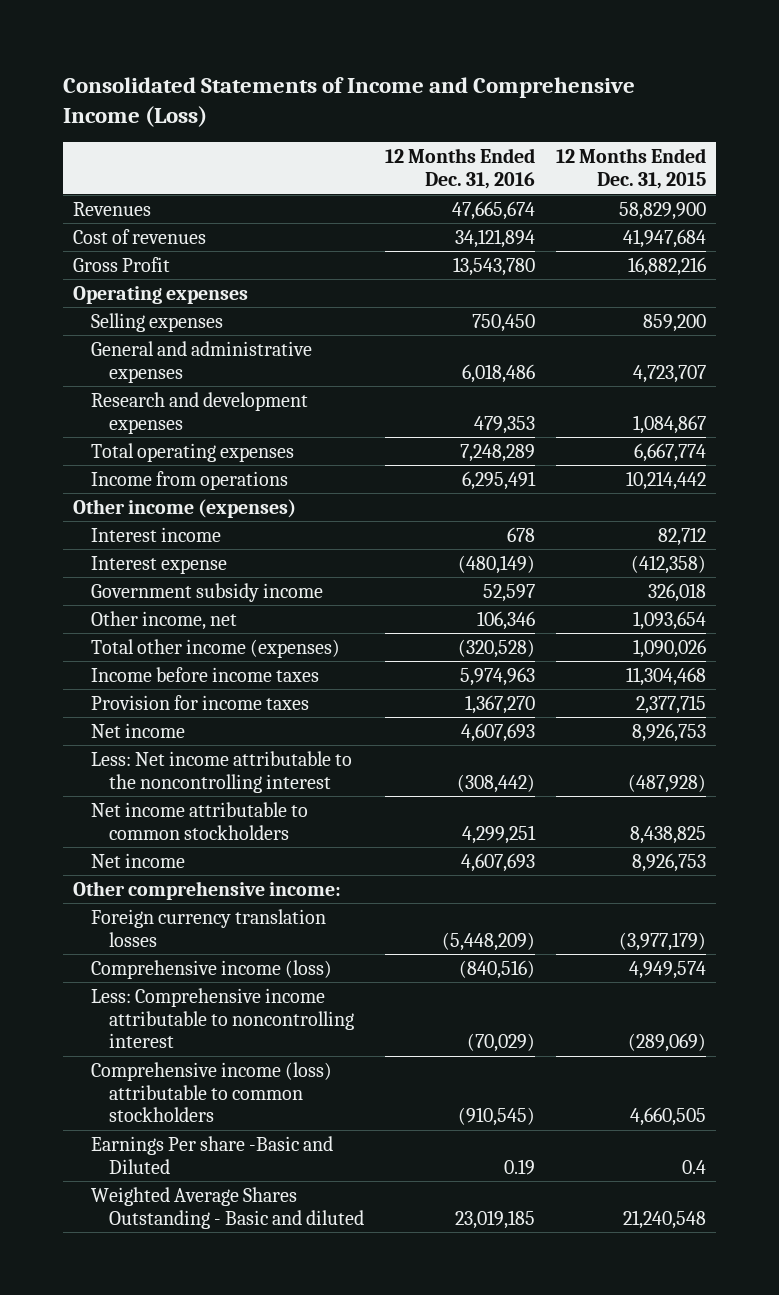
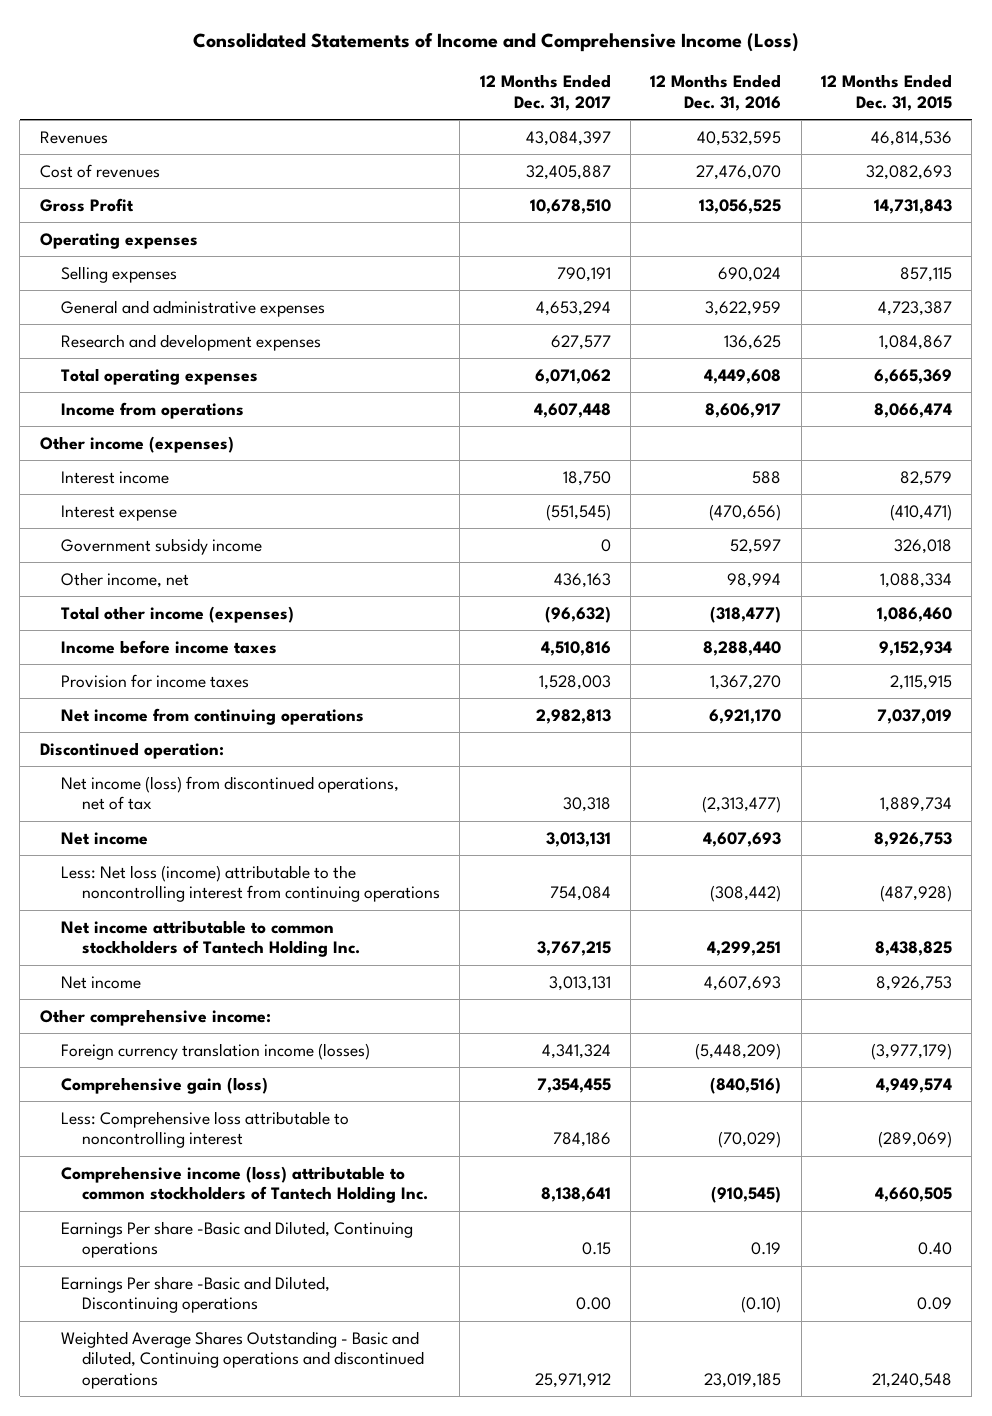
- | 12 Months Ended Dec. 31, 2016 | 12 Months Ended Dec. 31, 2015
+ | 12 Months Ended Dec. 31, 2017 | 12 Months Ended Dec. 31, 2016 | 12 Months Ended Dec. 31, 2015
- Revenues | 47,665,674 | 58,829,900
- Cost of revenues | 34,121,894 | 41,947,684
- Gross Profit | 13,543,780 | 16,882,216
+ Revenues | 43,084,397 | 40,532,595 | 46,814,536
+ Cost of revenues | 32,405,887 | 27,476,070 | 32,082,693
+ Gross Profit | 10,678,510 | 13,056,525 | 14,731,843
- Selling expenses | 750,450 | 859,200
- General and administrative expenses | 6,018,486 | 4,723,707
- Research and development expenses | 479,353 | 1,084,867
- Total operating expenses | 7,248,289 | 6,667,774
- Income from operations | 6,295,491 | 10,214,442
+ Selling expenses | 790,191 | 690,024 | 857,115
+ General and administrative expenses | 4,653,294 | 3,622,959 | 4,723,387
+ Research and development expenses | 627,577 | 136,625 | 1,084,867
+ Total operating expenses | 6,071,062 | 4,449,608 | 6,665,369
+ Income from operations | 4,607,448 | 8,606,917 | 8,066,474
- Interest income | 678 | 82,712
- Interest expense | (480,149) | (412,358)
+ Interest income | 18,750 | 588 | 82,579
+ Interest expense | (551,545) | (470,656) | (410,471)
- Other income, net | 106,346 | 1,093,654
- Total other income (expenses) | (320,528) | 1,090,026
- Income before income taxes | 5,974,963 | 11,304,468
- Provision for income taxes | 1,367,270 | 2,377,715
+ Other income, net | 436,163 | 98,994 | 1,088,334
+ Total other income (expenses) | (96,632) | (318,477) | 1,086,460
+ Income before income taxes | 4,510,816 | 8,288,440 | 9,152,934
+ Provision for income taxes | 1,528,003 | 1,367,270 | 2,115,915
+ Net income from continuing operations | 2,982,813 | 6,921,170 | 7,037,019
+ Discontinued operation:
+ Net income (loss) from discontinued operations, net of tax | 30,318 | (2,313,477) | 1,889,734
- Less: Net income attributable to the noncontrolling interest | (308,442) | (487,928)
- Net income attributable to common stockholders | 4,299,251 | 8,438,825
+ Less: Net loss (income) attributable to the noncontrolling interest from continuing operations | 754,084 | (308,442) | (487,928)
+ Net income attributable to common stockholders of Tantech Holding Inc. | 3,767,215 | 4,299,251 | 8,438,825
- Foreign currency translation losses | (5,448,209) | (3,977,179)
- Comprehensive income (loss) | (840,516) | 4,949,574
- Less: Comprehensive income attributable to noncontrolling interest | (70,029) | (289,069)
- Comprehensive income (loss) attributable to common stockholders | (910,545) | 4,660,505
- Earnings Per share -Basic and Diluted | 0.19 | 0.4
- Weighted Average Shares Outstanding - Basic and diluted | 23,019,185 | 21,240,548
+ Foreign currency translation income (losses) | 4,341,324 | (5,448,209) | (3,977,179)
+ Comprehensive gain (loss) | 7,354,455 | (840,516) | 4,949,574
+ Less: Comprehensive loss attributable to noncontrolling interest | 784,186 | (70,029) | (289,069)
+ Comprehensive income (loss) attributable to common stockholders of Tantech Holding Inc. | 8,138,641 | (910,545) | 4,660,505
+ Earnings Per share -Basic and Diluted, Continuing operations | 0.15 | 0.19 | 0.40
+ Earnings Per share -Basic and Diluted, Discontinuing operations | 0.00 | (0.10) | 0.09
+ Weighted Average Shares Outstanding - Basic and diluted, Continuing operations and discontinued operations | 25,971,912 | 23,019,185 | 21,240,548

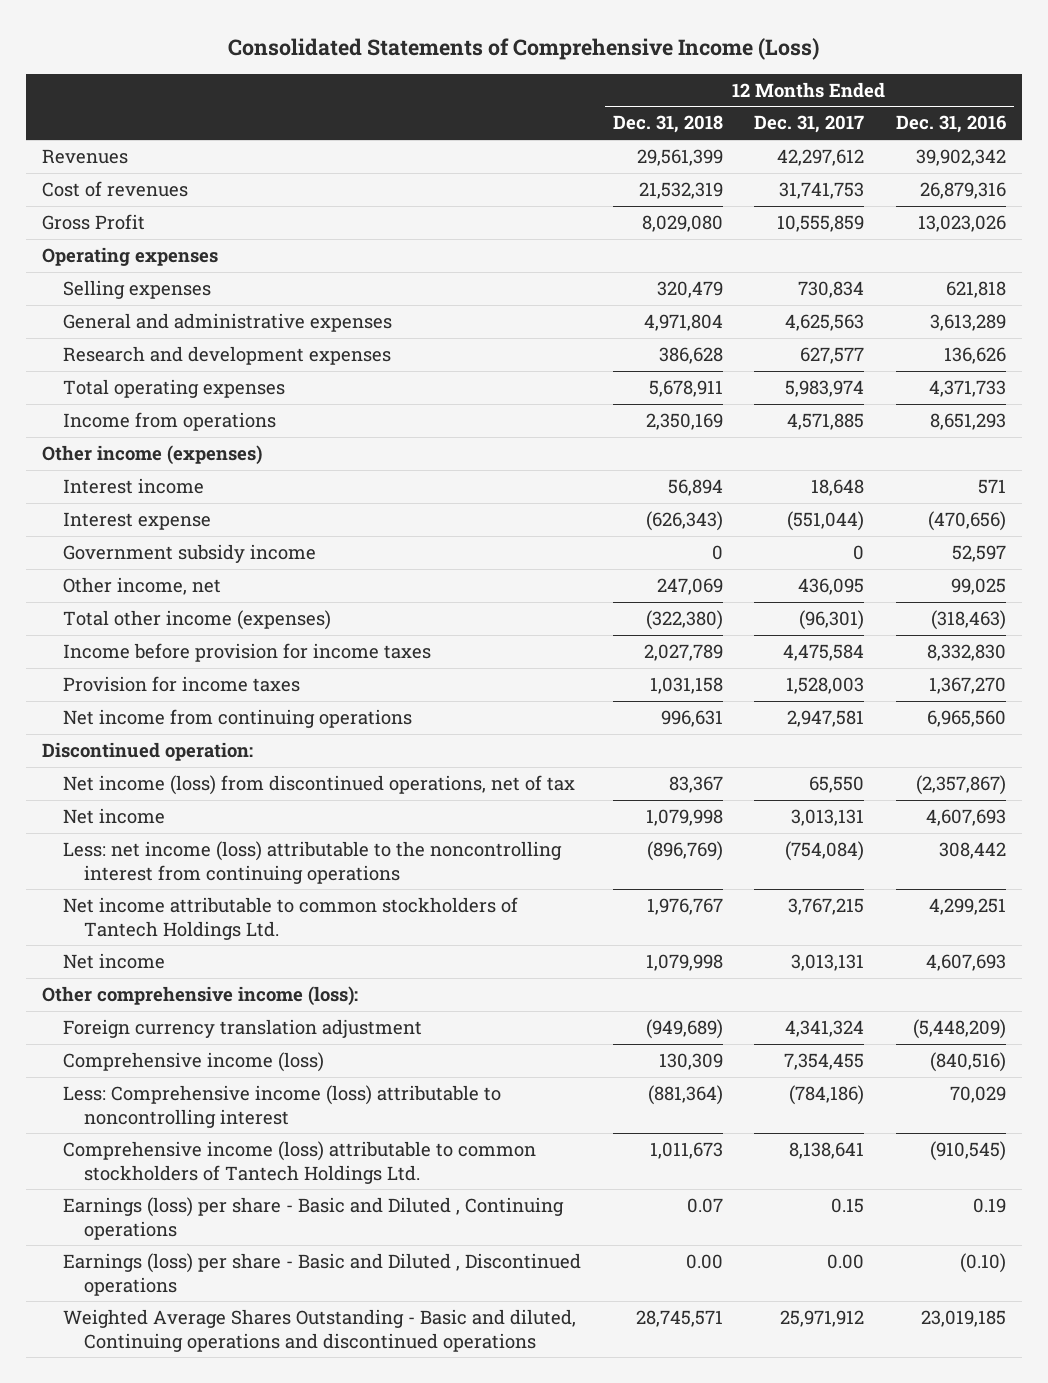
- Consolidated Statements of Income and Comprehensive Income (Loss)
+ Consolidated Statements of Comprehensive Income (Loss)
- | 12 Months Ended Dec. 31, 2017 | 12 Months Ended Dec. 31, 2016 | 12 Months Ended Dec. 31, 2015
+ | 12 Months Ended Dec. 31, 2018 | 12 Months Ended Dec. 31, 2017 | 12 Months Ended Dec. 31, 2016
- Revenues | 43,084,397 | 40,532,595 | 46,814,536
- Cost of revenues | 32,405,887 | 27,476,070 | 32,082,693
- Gross Profit | 10,678,510 | 13,056,525 | 14,731,843
+ Revenues | 29,561,399 | 42,297,612 | 39,902,342
+ Cost of revenues | 21,532,319 | 31,741,753 | 26,879,316
+ Gross Profit | 8,029,080 | 10,555,859 | 13,023,026
- Selling expenses | 790,191 | 690,024 | 857,115
- General and administrative expenses | 4,653,294 | 3,622,959 | 4,723,387
- Research and development expenses | 627,577 | 136,625 | 1,084,867
- Total operating expenses | 6,071,062 | 4,449,608 | 6,665,369
- Income from operations | 4,607,448 | 8,606,917 | 8,066,474
+ Selling expenses | 320,479 | 730,834 | 621,818
+ General and administrative expenses | 4,971,804 | 4,625,563 | 3,613,289
+ Research and development expenses | 386,628 | 627,577 | 136,626
+ Total operating expenses | 5,678,911 | 5,983,974 | 4,371,733
+ Income from operations | 2,350,169 | 4,571,885 | 8,651,293
- Interest income | 18,750 | 588 | 82,579
- Interest expense | (551,545) | (470,656) | (410,471)
+ Interest income | 56,894 | 18,648 | 571
+ Interest expense | (626,343) | (551,044) | (470,656)
- Other income, net | 436,163 | 98,994 | 1,088,334
- Total other income (expenses) | (96,632) | (318,477) | 1,086,460
- Income before income taxes | 4,510,816 | 8,288,440 | 9,152,934
+ Other income, net | 247,069 | 436,095 | 99,025
+ Total other income (expenses) | (322,380) | (96,301) | (318,463)
+ Income before provision for income taxes | 2,027,789 | 4,475,584 | 8,332,830
- Net income from continuing operations | 2,982,813 | 6,921,170 | 7,037,019
+ Net income from continuing operations | 996,631 | 2,947,581 | 6,965,560
- Net income (loss) from discontinued operations, net of tax | 30,318 | (2,313,477) | 1,889,734
+ Net income (loss) from discontinued operations, net of tax | 83,367 | 65,550 | (2,357,867)
- Less: Net loss (income) attributable to the noncontrolling interest from continuing operations | 754,084 | (308,442) | (487,928)
- Net income attributable to common stockholders of Tantech Holding Inc. | 3,767,215 | 4,299,251 | 8,438,825
+ Less: net income (loss) attributable to the noncontrolling interest from continuing operations | (896,769) | (754,084) | 308,442
+ Net income attributable to common stockholders of Tantech Holdings Ltd. | 1,976,767 | 3,767,215 | 4,299,251
- Other comprehensive income:
- Foreign currency translation income (losses) | 4,341,324 | (5,448,209) | (3,977,179)
- Comprehensive gain (loss) | 7,354,455 | (840,516) | 4,949,574
- Less: Comprehensive loss attributable to noncontrolling interest | 784,186 | (70,029) | (289,069)
- Comprehensive income (loss) attributable to common stockholders of Tantech Holding Inc. | 8,138,641 | (910,545) | 4,660,505
- Earnings Per share -Basic and Diluted, Continuing operations | 0.15 | 0.19 | 0.40
- Earnings Per share -Basic and Diluted, Discontinuing operations | 0.00 | (0.10) | 0.09
+ Other comprehensive income (loss):
+ Foreign currency translation adjustment | (949,689) | 4,341,324 | (5,448,209)
+ Comprehensive income (loss) | 130,309 | 7,354,455 | (840,516)
+ Less: Comprehensive income (loss) attributable to noncontrolling interest | (881,364) | (784,186) | 70,029
+ Comprehensive income (loss) attributable to common stockholders of Tantech Holdings Ltd. | 1,011,673 | 8,138,641 | (910,545)
+ Earnings (loss) per share - Basic and Diluted , Continuing operations | 0.07 | 0.15 | 0.19
+ Earnings (loss) per share - Basic and Diluted , Discontinued operations | 0.00 | 0.00 | (0.10)

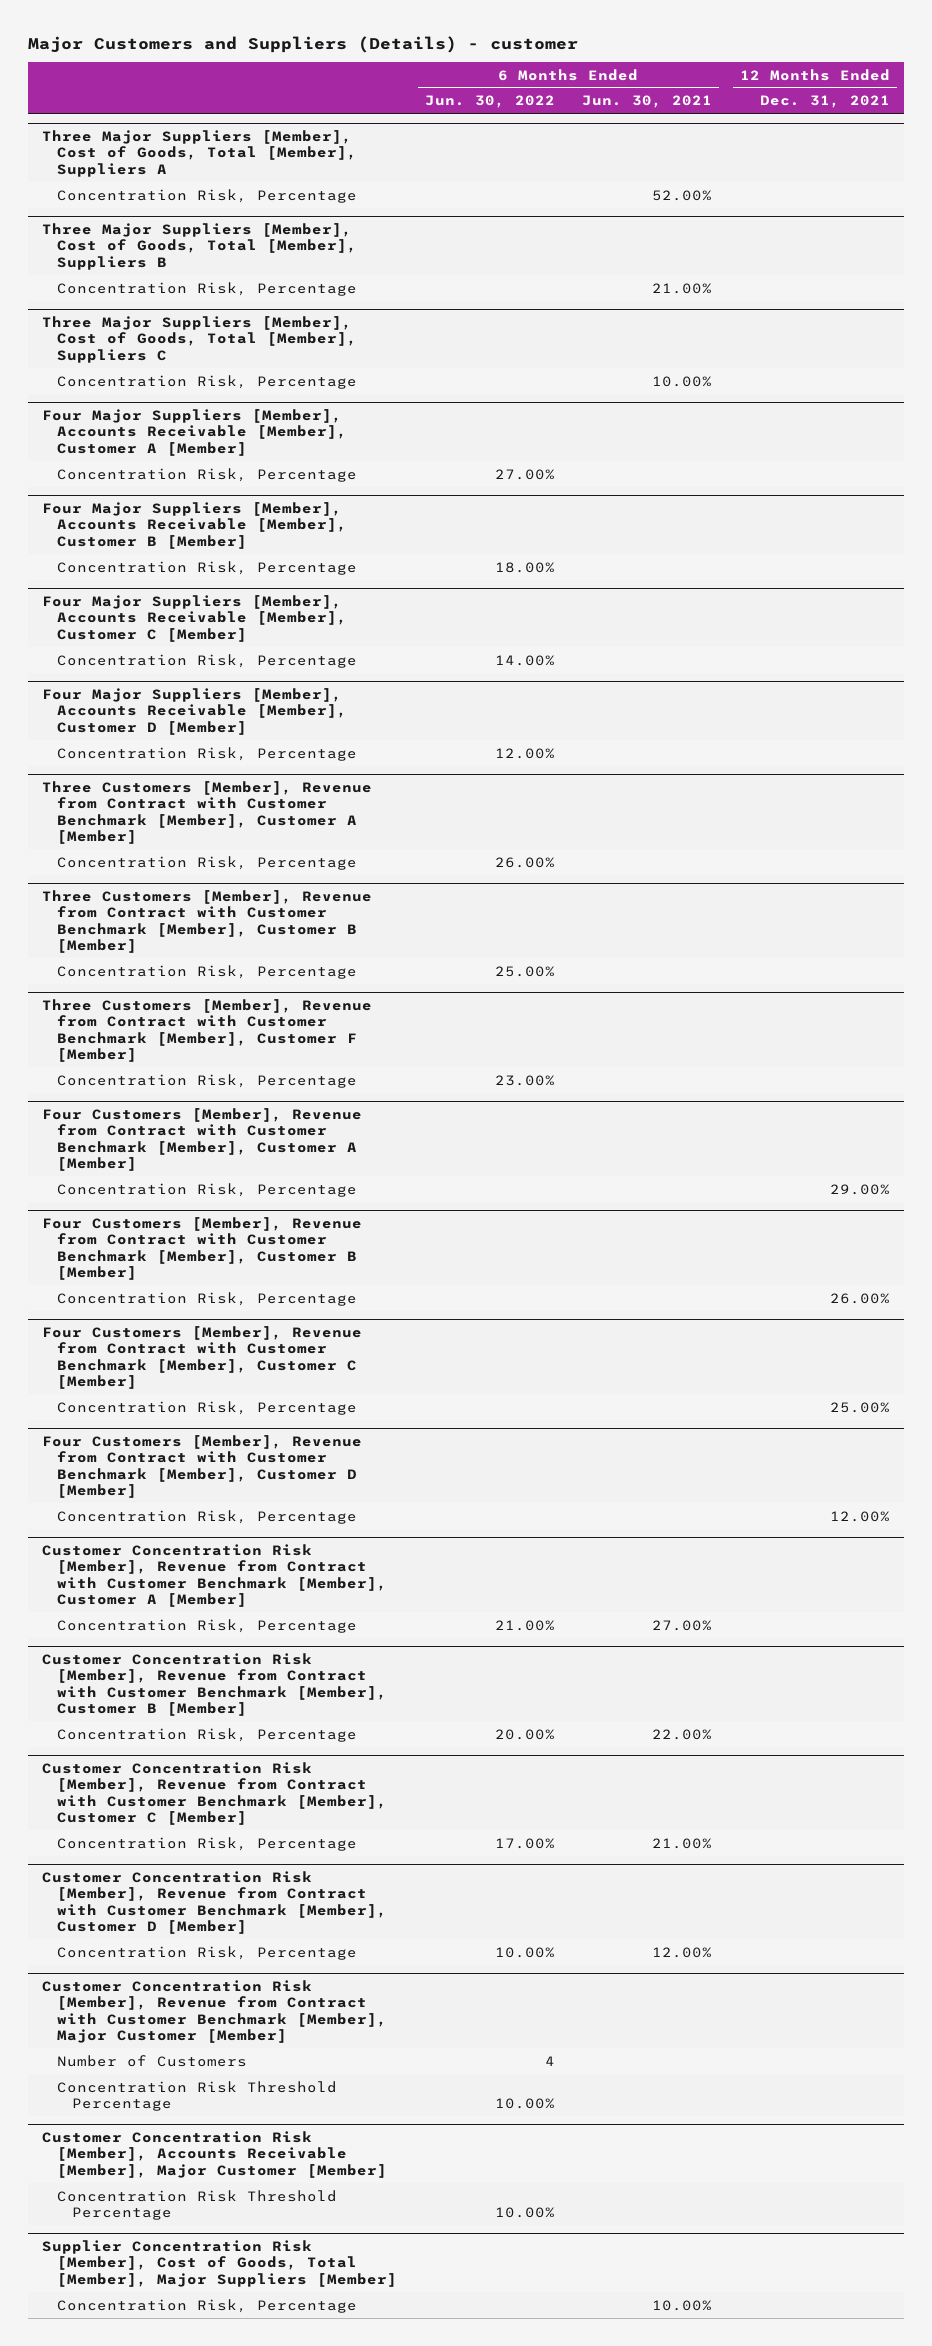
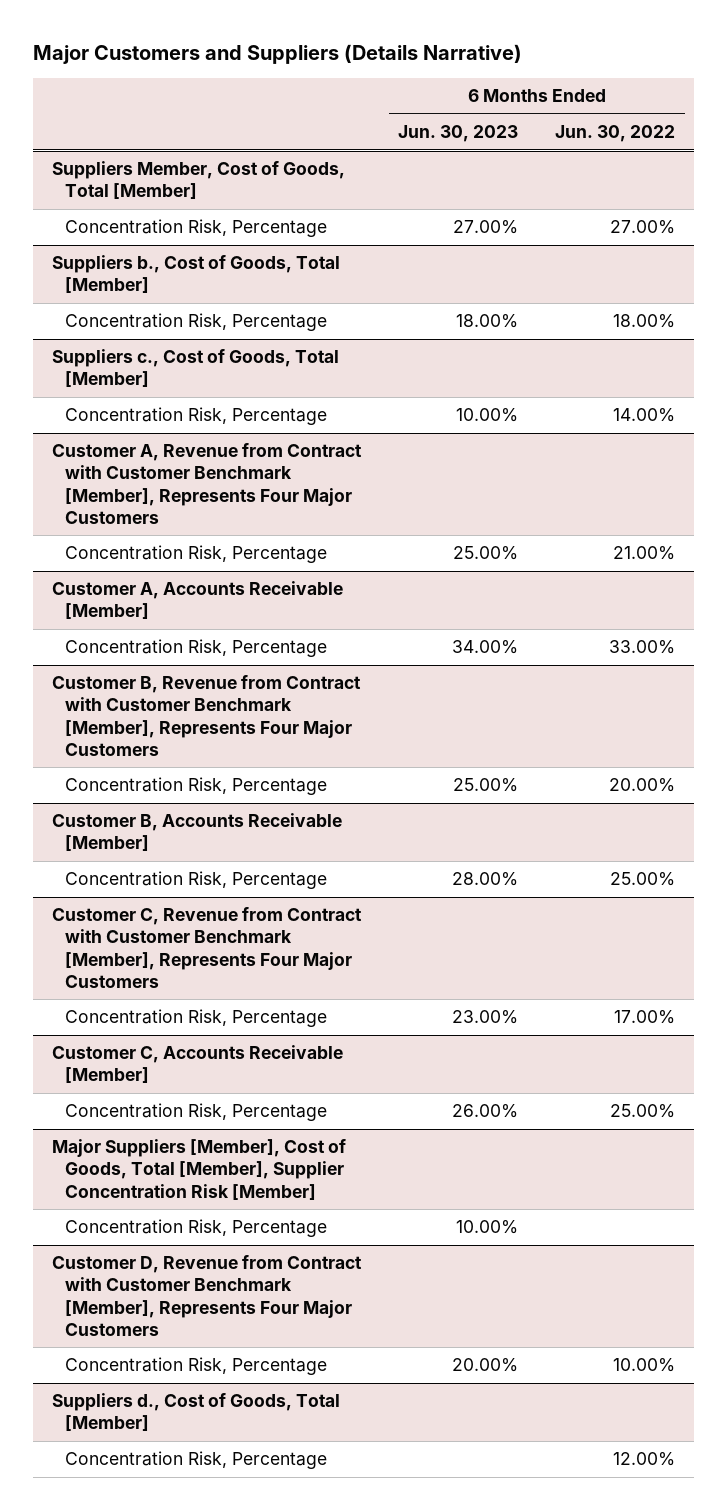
- Major Customers and Suppliers (Details) - customer
+ Major Customers and Suppliers (Details Narrative)
- | 6 Months Ended Jun. 30, 2022 | 6 Months Ended Jun. 30, 2021 | 12 Months Ended Dec. 31, 2021
+ | 6 Months Ended Jun. 30, 2023 | 6 Months Ended Jun. 30, 2022
- Three Major Suppliers [Member], Cost of Goods, Total [Member], Suppliers A
- Concentration Risk, Percentage | | 52.00% |
- Three Major Suppliers [Member], Cost of Goods, Total [Member], Suppliers B
- Concentration Risk, Percentage | | 21.00% |
- Three Major Suppliers [Member], Cost of Goods, Total [Member], Suppliers C
- Concentration Risk, Percentage | | 10.00% |
- Four Major Suppliers [Member], Accounts Receivable [Member], Customer A [Member]
+ Suppliers Member, Cost of Goods, Total [Member]
- Four Major Suppliers [Member], Accounts Receivable [Member], Customer B [Member]
+ Suppliers b., Cost of Goods, Total [Member]
- Four Major Suppliers [Member], Accounts Receivable [Member], Customer C [Member]
+ Suppliers c., Cost of Goods, Total [Member]
- Four Major Suppliers [Member], Accounts Receivable [Member], Customer D [Member]
- Concentration Risk, Percentage | 12.00% | |
- Three Customers [Member], Revenue from Contract with Customer Benchmark [Member], Customer A [Member]
- Concentration Risk, Percentage | 26.00% | |
- Three Customers [Member], Revenue from Contract with Customer Benchmark [Member], Customer B [Member]
- Concentration Risk, Percentage | 25.00% | |
- Three Customers [Member], Revenue from Contract with Customer Benchmark [Member], Customer F [Member]
- Concentration Risk, Percentage | 23.00% | |
- Four Customers [Member], Revenue from Contract with Customer Benchmark [Member], Customer A [Member]
- Concentration Risk, Percentage | | | 29.00%
- Four Customers [Member], Revenue from Contract with Customer Benchmark [Member], Customer B [Member]
- Concentration Risk, Percentage | | | 26.00%
- Four Customers [Member], Revenue from Contract with Customer Benchmark [Member], Customer C [Member]
- Concentration Risk, Percentage | | | 25.00%
- Four Customers [Member], Revenue from Contract with Customer Benchmark [Member], Customer D [Member]
- Concentration Risk, Percentage | | | 12.00%
- Customer Concentration Risk [Member], Revenue from Contract with Customer Benchmark [Member], Customer A [Member]
+ Customer A, Revenue from Contract with Customer Benchmark [Member], Represents Four Major Customers
- Customer Concentration Risk [Member], Revenue from Contract with Customer Benchmark [Member], Customer B [Member]
+ Customer A, Accounts Receivable [Member]
+ Concentration Risk, Percentage | 34.00% | 33.00%
+ Customer B, Revenue from Contract with Customer Benchmark [Member], Represents Four Major Customers
- Customer Concentration Risk [Member], Revenue from Contract with Customer Benchmark [Member], Customer C [Member]
+ Customer B, Accounts Receivable [Member]
+ Concentration Risk, Percentage | 28.00% | 25.00%
+ Customer C, Revenue from Contract with Customer Benchmark [Member], Represents Four Major Customers
- Customer Concentration Risk [Member], Revenue from Contract with Customer Benchmark [Member], Customer D [Member]
- Concentration Risk, Percentage | 10.00% | 12.00% |
- Customer Concentration Risk [Member], Revenue from Contract with Customer Benchmark [Member], Major Customer [Member]
- Number of Customers | 4 | |
- Concentration Risk Threshold Percentage | 10.00% | |
- Customer Concentration Risk [Member], Accounts Receivable [Member], Major Customer [Member]
- Concentration Risk Threshold Percentage | 10.00% | |
- Supplier Concentration Risk [Member], Cost of Goods, Total [Member], Major Suppliers [Member]
+ Customer C, Accounts Receivable [Member]
+ Concentration Risk, Percentage | 26.00% | 25.00%
+ Major Suppliers [Member], Cost of Goods, Total [Member], Supplier Concentration Risk [Member]
+ Customer D, Revenue from Contract with Customer Benchmark [Member], Represents Four Major Customers
+ Concentration Risk, Percentage | 20.00% | 10.00%
+ Suppliers d., Cost of Goods, Total [Member]
+ Concentration Risk, Percentage | | 12.00%

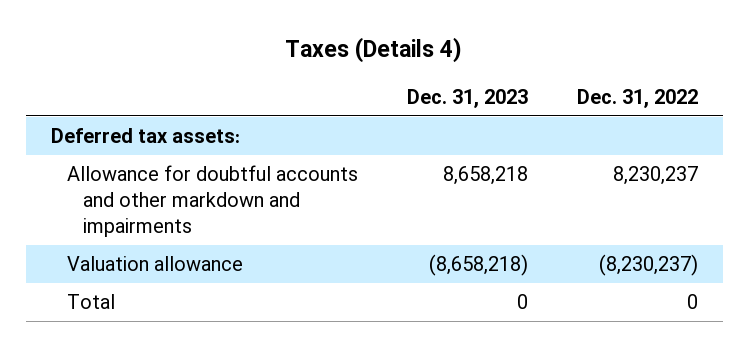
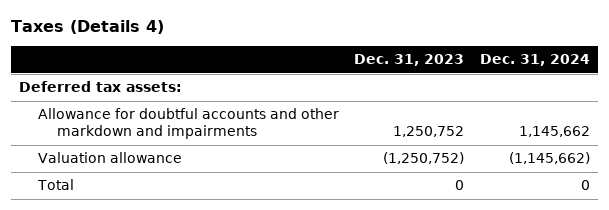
- | Dec. 31, 2023 | Dec. 31, 2022
+ | Dec. 31, 2023 | Dec. 31, 2024
- Allowance for doubtful accounts and other markdown and impairments | 8,658,218 | 8,230,237
- Valuation allowance | (8,658,218) | (8,230,237)
+ Allowance for doubtful accounts and other markdown and impairments | 1,250,752 | 1,145,662
+ Valuation allowance | (1,250,752) | (1,145,662)

